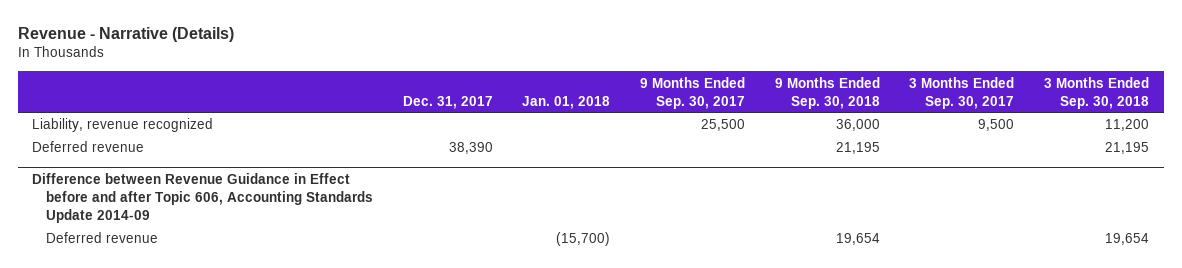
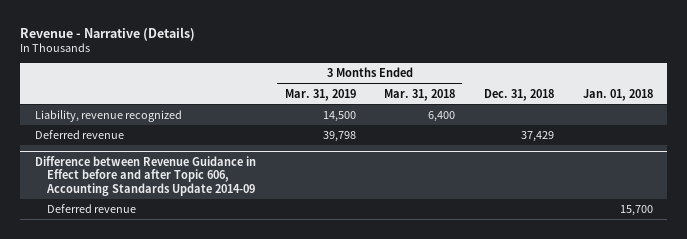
- | Dec. 31, 2017 | Jan. 01, 2018 | 9 Months Ended Sep. 30, 2017 | 9 Months Ended Sep. 30, 2018 | 3 Months Ended Sep. 30, 2017 | 3 Months Ended Sep. 30, 2018
+ | 3 Months Ended Mar. 31, 2019 | 3 Months Ended Mar. 31, 2018 | Dec. 31, 2018 | Jan. 01, 2018
@ Difference between Revenue Guidance in Effect before and after Topic 606, Accounting Standards Update 2014-09
- Deferred revenue | | (15,700) | | 19,654 | | 19,654
+ Deferred revenue | | | | 15,700

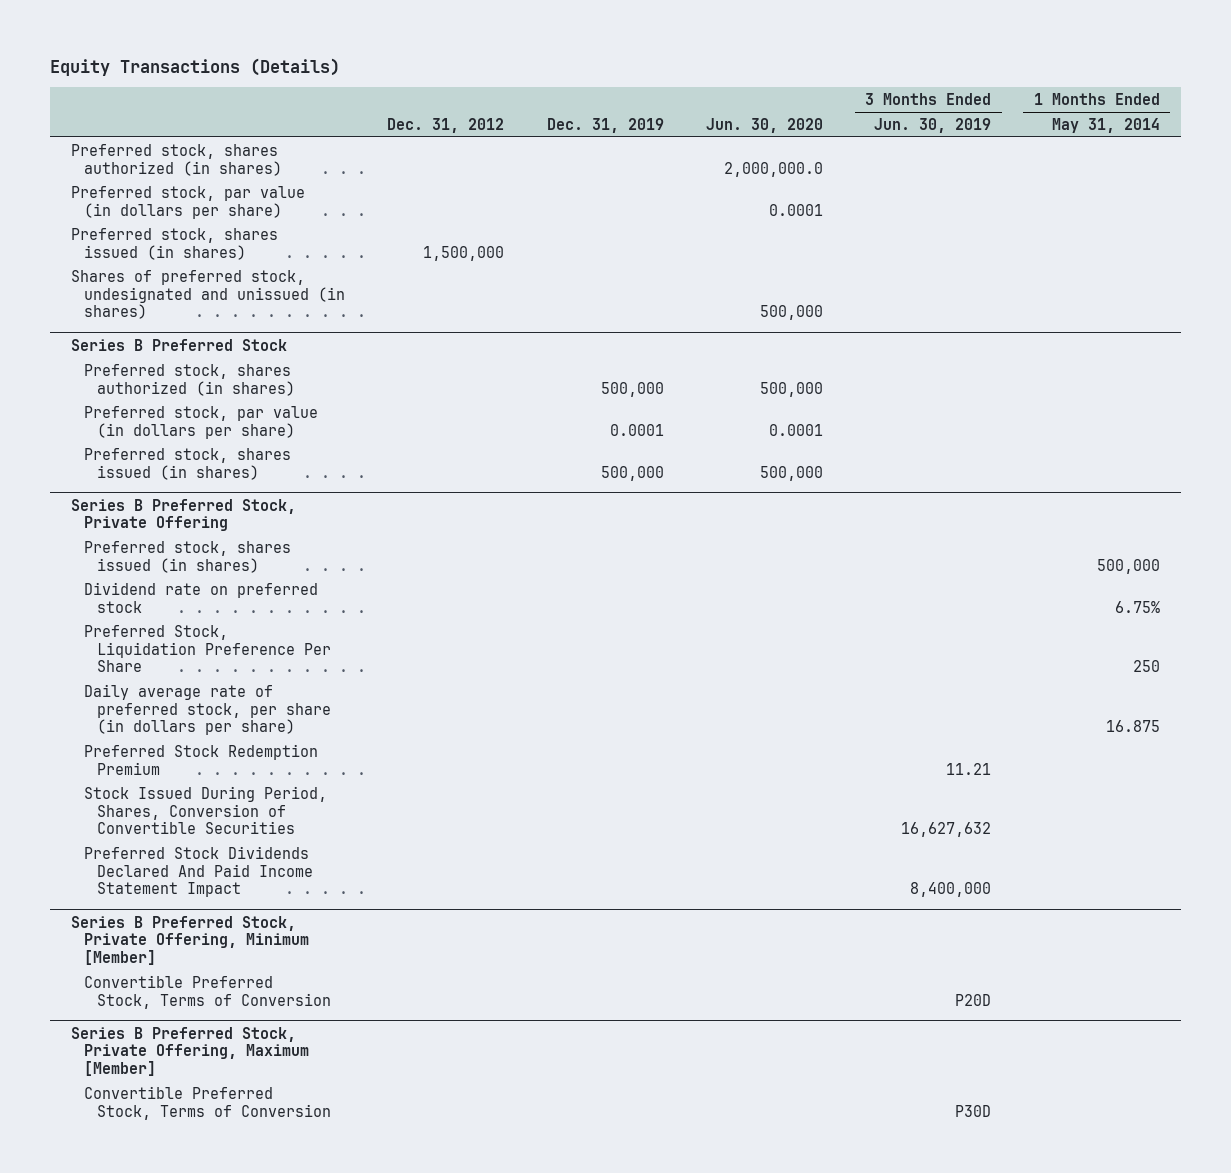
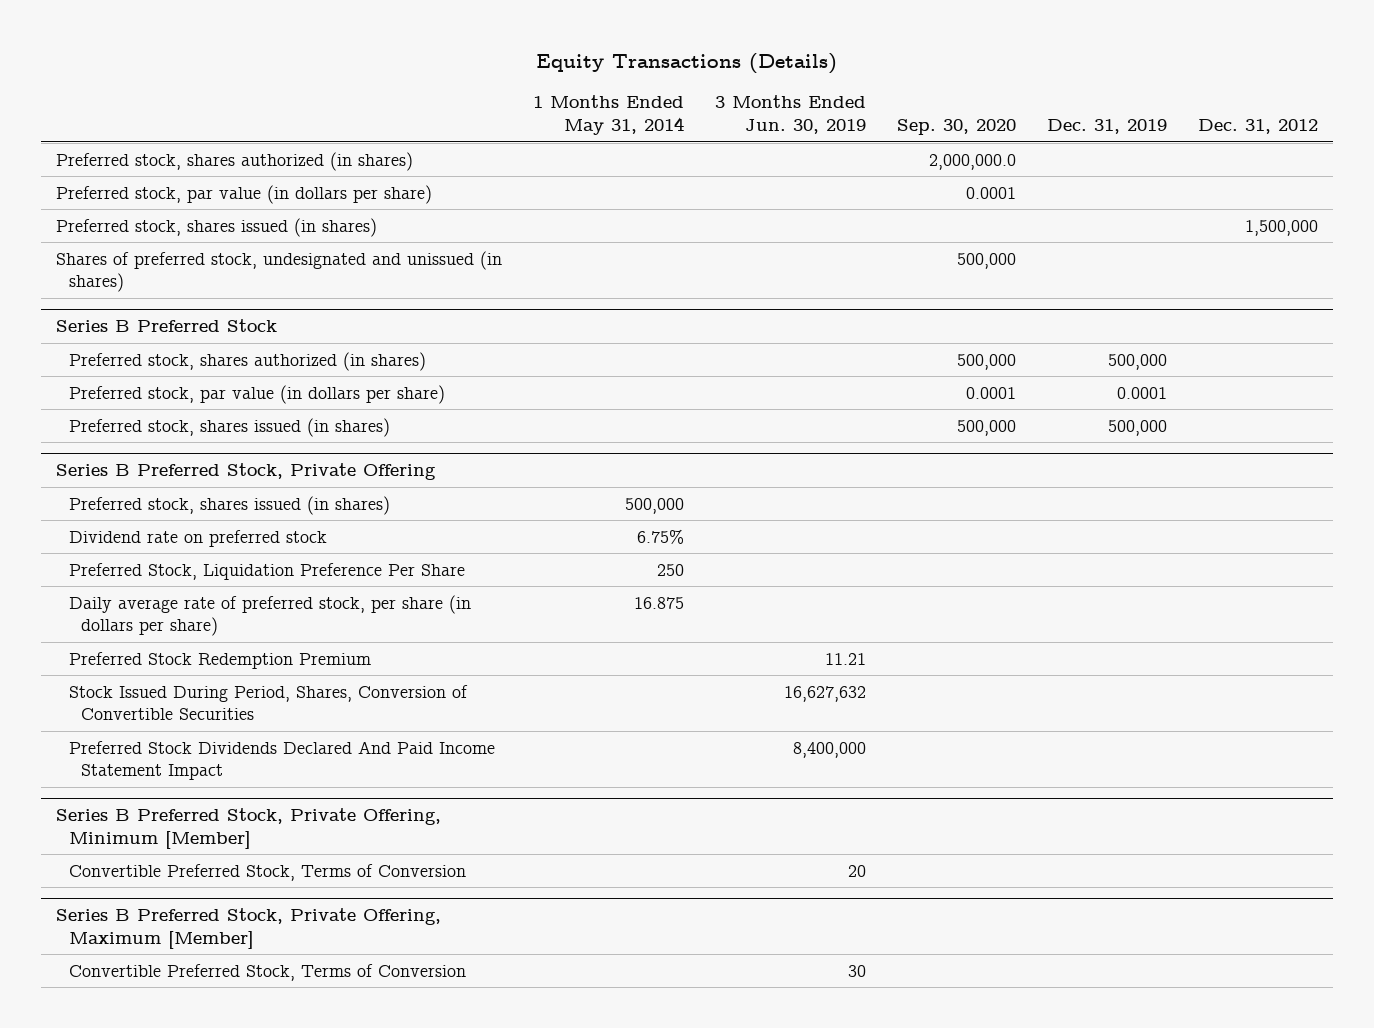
- | Dec. 31, 2012 | Dec. 31, 2019 | Jun. 30, 2020 | 3 Months Ended Jun. 30, 2019 | 1 Months Ended May 31, 2014
+ | 1 Months Ended May 31, 2014 | 3 Months Ended Jun. 30, 2019 | Sep. 30, 2020 | Dec. 31, 2019 | Dec. 31, 2012
@ Series B Preferred Stock, Private Offering, Minimum [Member]
- Convertible Preferred Stock, Terms of Conversion | | | | P20D |
+ Convertible Preferred Stock, Terms of Conversion | | 20 | | |
@ Series B Preferred Stock, Private Offering, Maximum [Member]
- Convertible Preferred Stock, Terms of Conversion | | | | P30D |
+ Convertible Preferred Stock, Terms of Conversion | | 30 | | |

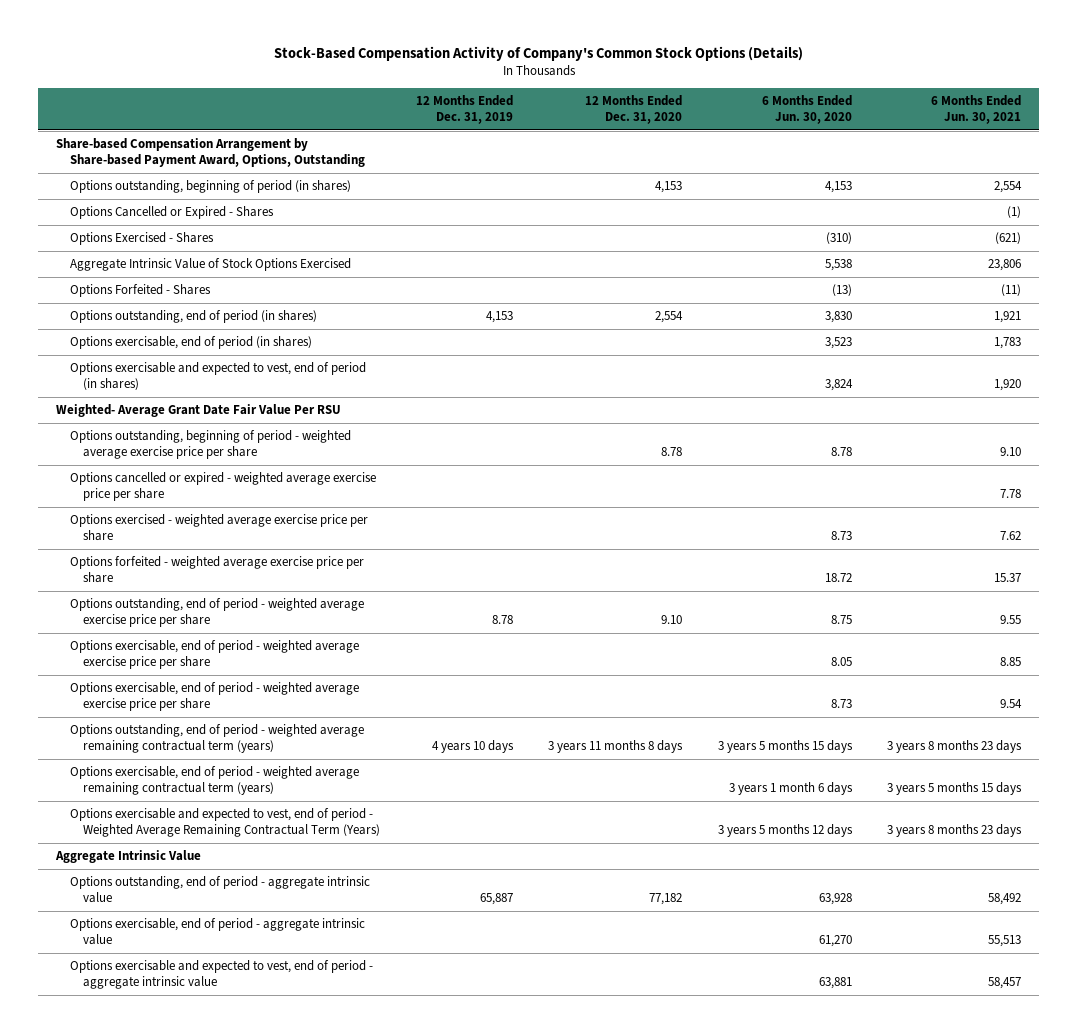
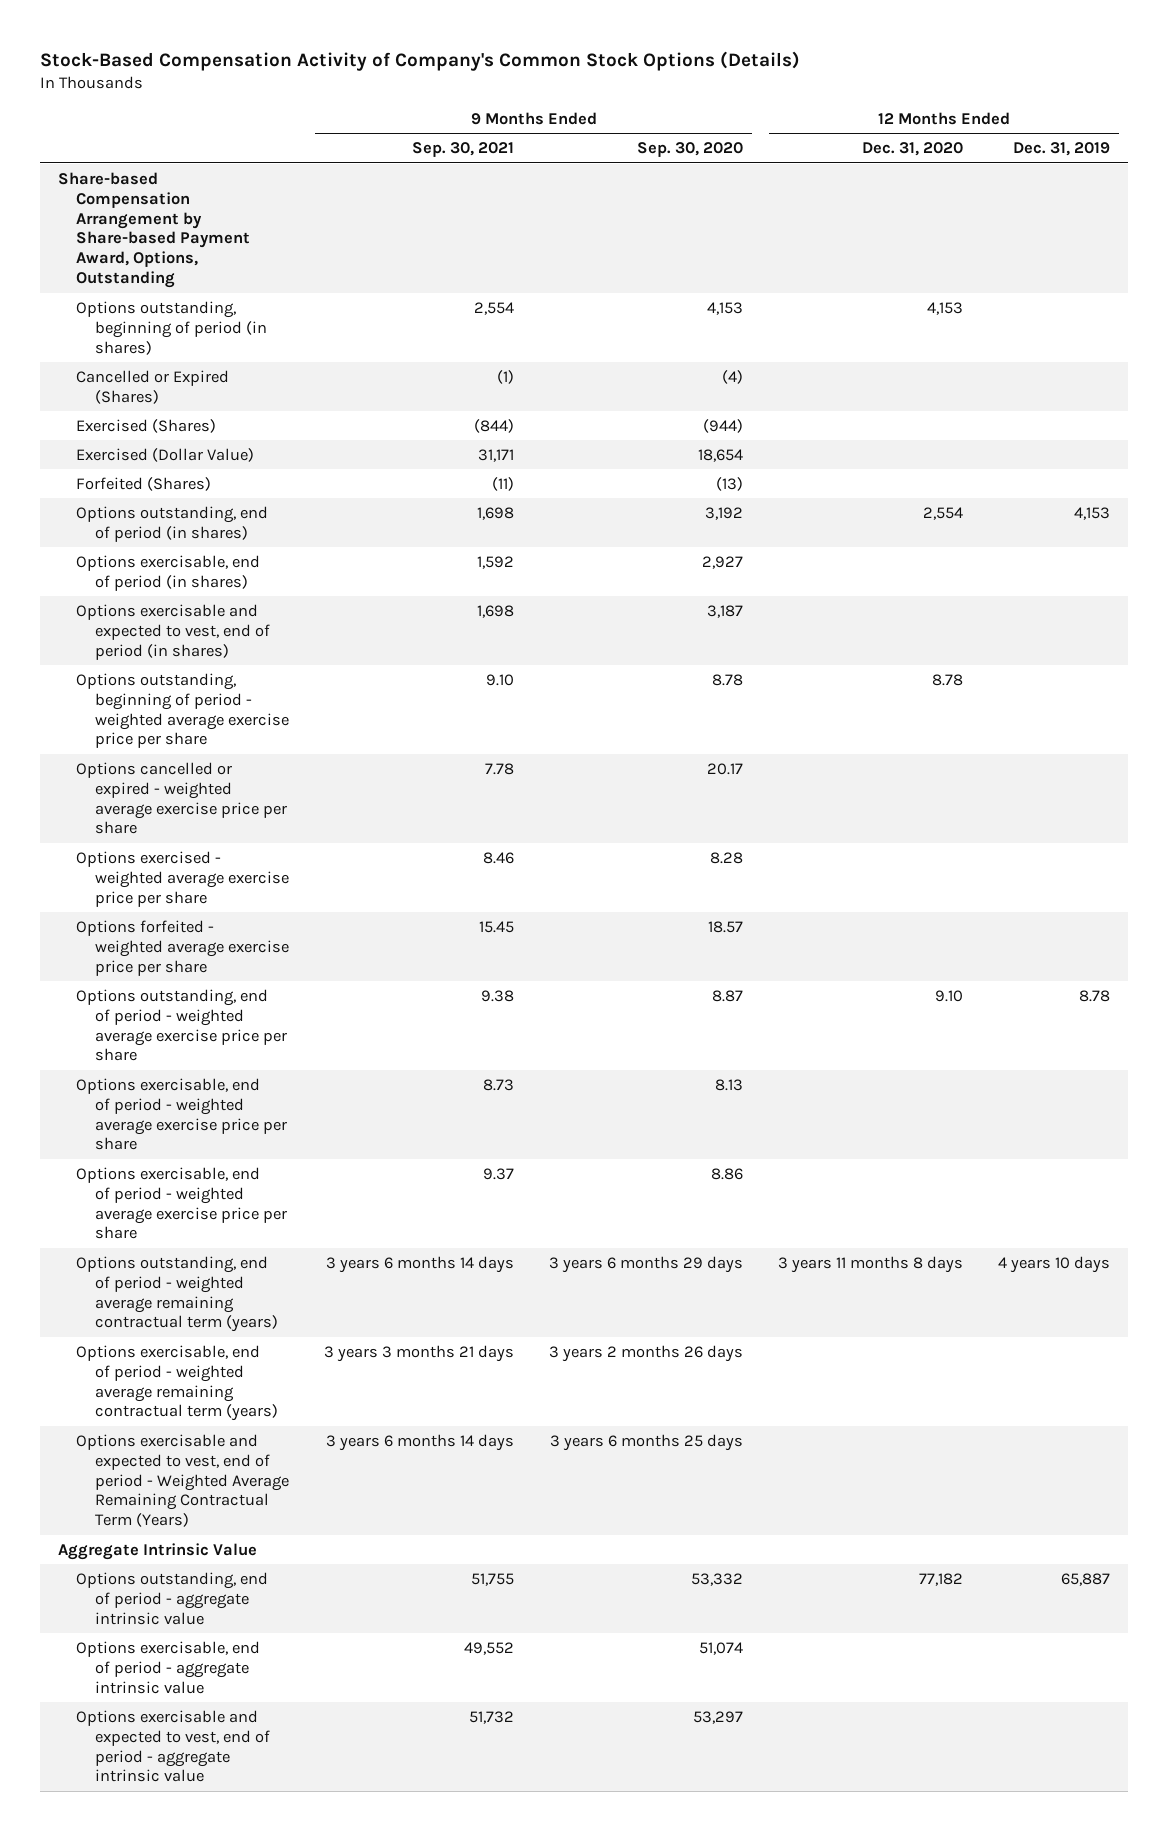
- | 12 Months Ended Dec. 31, 2019 | 12 Months Ended Dec. 31, 2020 | 6 Months Ended Jun. 30, 2020 | 6 Months Ended Jun. 30, 2021
+ | 9 Months Ended Sep. 30, 2021 | 9 Months Ended Sep. 30, 2020 | 12 Months Ended Dec. 31, 2020 | 12 Months Ended Dec. 31, 2019
- Options Cancelled or Expired - Shares | | | | (1)
- Options Exercised - Shares | | | (310) | (621)
- Aggregate Intrinsic Value of Stock Options Exercised | | | 5,538 | 23,806
- Options Forfeited - Shares | | | (13) | (11)
+ Cancelled or Expired (Shares) | (1) | (4) | |
+ Exercised (Shares) | (844) | (944) | |
+ Exercised (Dollar Value) | 31,171 | 18,654 | |
+ Forfeited (Shares) | (11) | (13) | |
- Weighted- Average Grant Date Fair Value Per RSU

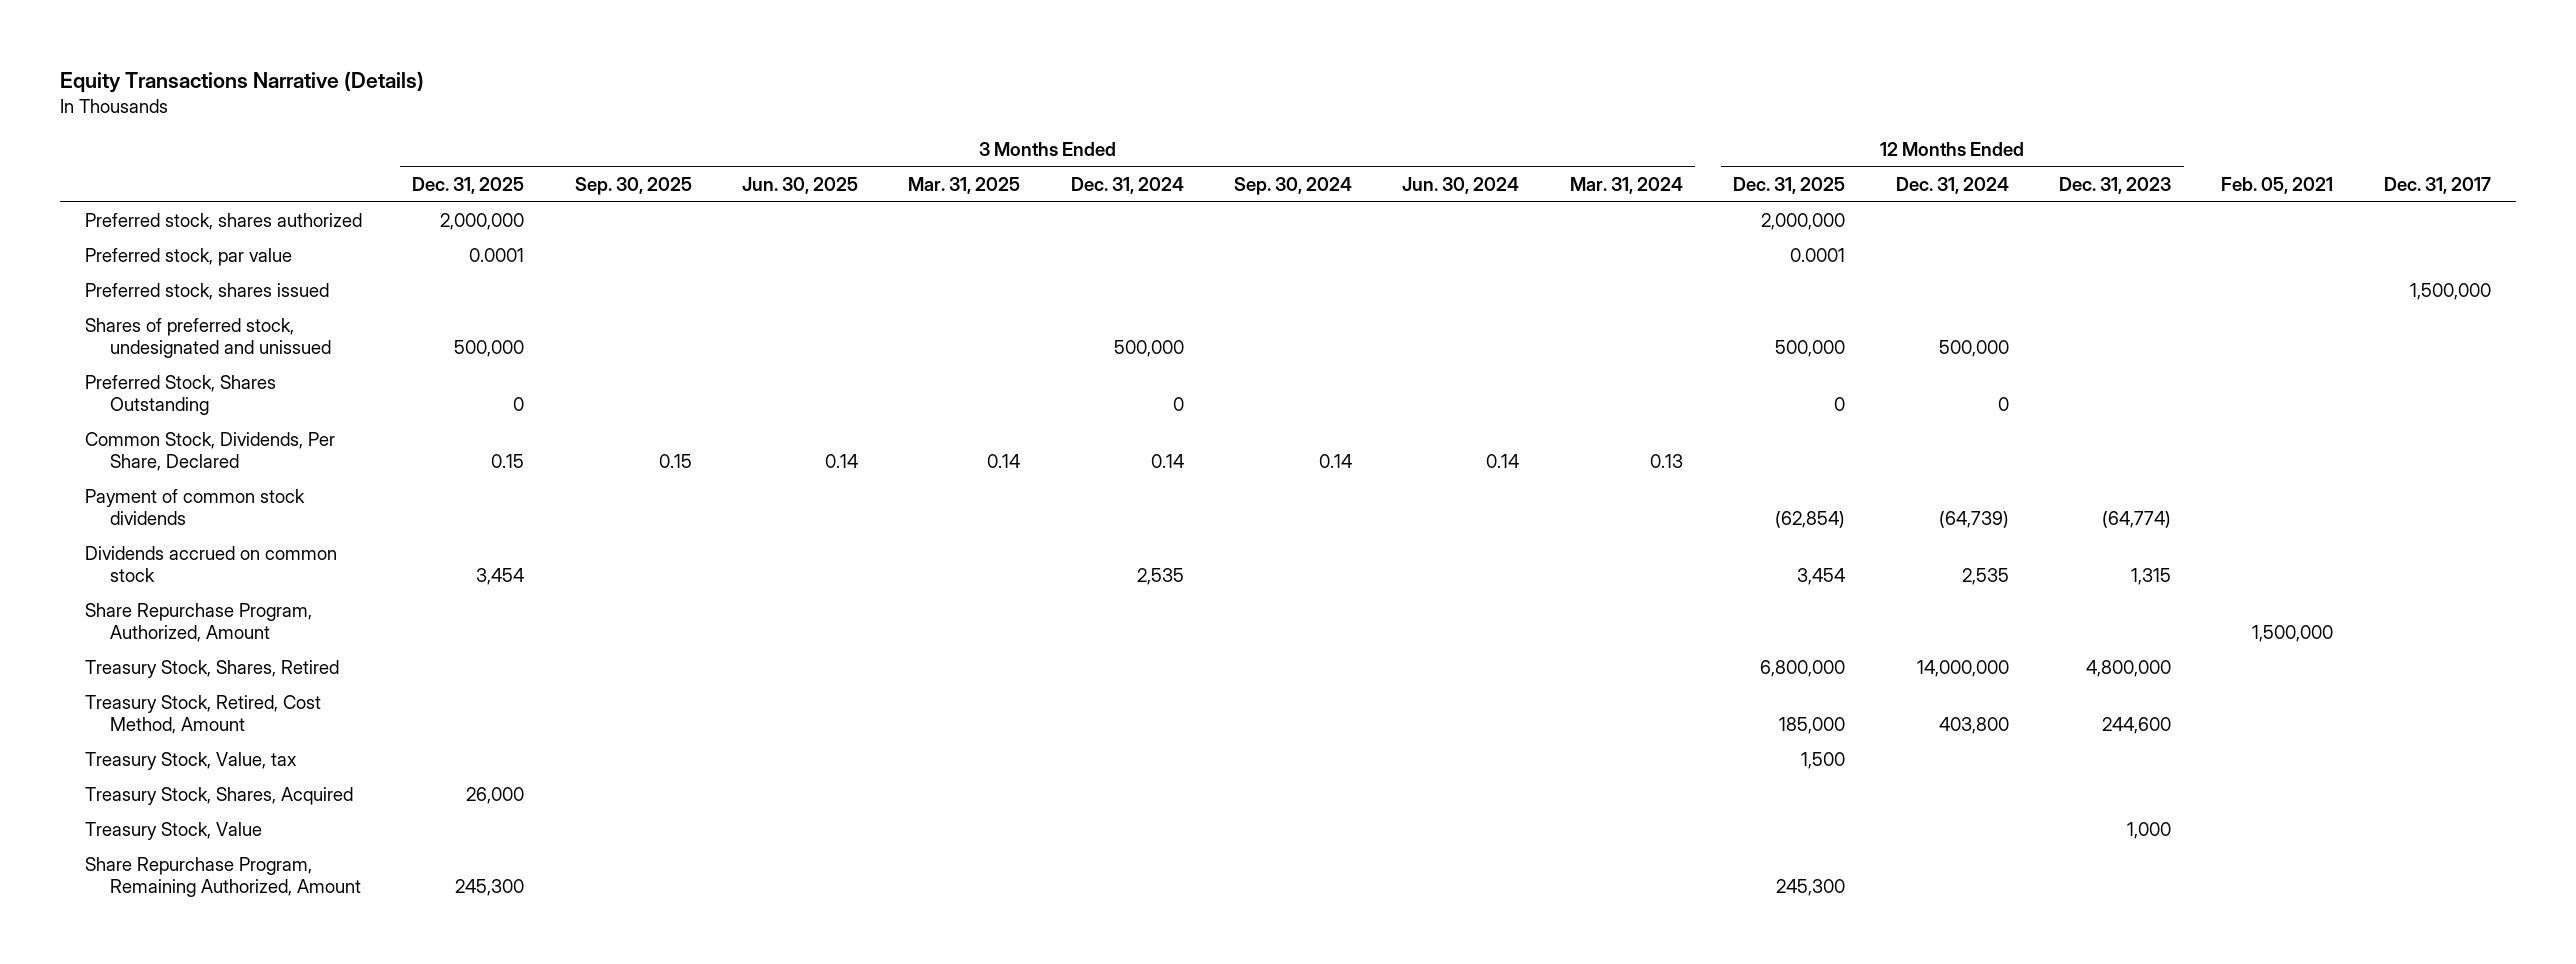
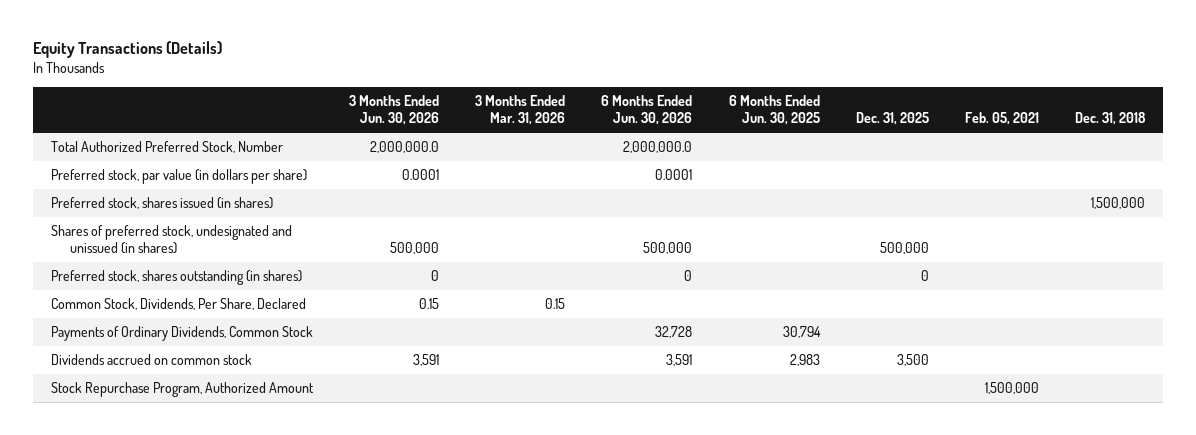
- Equity Transactions Narrative (Details)
+ Equity Transactions (Details)
- | 3 Months Ended Dec. 31, 2025 | 3 Months Ended Sep. 30, 2025 | 3 Months Ended Jun. 30, 2025 | 3 Months Ended Mar. 31, 2025 | 3 Months Ended Dec. 31, 2024 | 3 Months Ended Sep. 30, 2024 | 3 Months Ended Jun. 30, 2024 | 3 Months Ended Mar. 31, 2024 | 12 Months Ended Dec. 31, 2025 | 12 Months Ended Dec. 31, 2024 | 12 Months Ended Dec. 31, 2023 | Feb. 05, 2021 | Dec. 31, 2017
+ | 3 Months Ended Jun. 30, 2026 | 3 Months Ended Mar. 31, 2026 | 6 Months Ended Jun. 30, 2026 | 6 Months Ended Jun. 30, 2025 | Dec. 31, 2025 | Feb. 05, 2021 | Dec. 31, 2018
- Preferred stock, shares authorized | 2,000,000 | | | | | | | | 2,000,000 | | | |
- Preferred stock, par value | 0.0001 | | | | | | | | 0.0001 | | | |
- Preferred stock, shares issued | | | | | | | | | | | | | 1,500,000
- Shares of preferred stock, undesignated and unissued | 500,000 | | | | 500,000 | | | | 500,000 | 500,000 | | |
- Preferred Stock, Shares Outstanding | 0 | | | | 0 | | | | 0 | 0 | | |
+ Total Authorized Preferred Stock, Number | 2,000,000.0 | | 2,000,000.0 | | | |
+ Preferred stock, par value (in dollars per share) | 0.0001 | | 0.0001 | | | |
+ Preferred stock, shares issued (in shares) | | | | | | | 1,500,000
+ Shares of preferred stock, undesignated and unissued (in shares) | 500,000 | | 500,000 | | 500,000 | |
+ Preferred stock, shares outstanding (in shares) | 0 | | 0 | | 0 | |
- Payment of common stock dividends | | | | | | | | | (62,854) | (64,739) | (64,774) | |
+ Payments of Ordinary Dividends, Common Stock | | | 32,728 | 30,794 | | |
- Share Repurchase Program, Authorized, Amount | | | | | | | | | | | | 1,500,000 |
- Treasury Stock, Shares, Retired | | | | | | | | | 6,800,000 | 14,000,000 | 4,800,000 | |
- Treasury Stock, Retired, Cost Method, Amount | | | | | | | | | 185,000 | 403,800 | 244,600 | |
- Treasury Stock, Value, tax | | | | | | | | | 1,500 | | | |
- Treasury Stock, Shares, Acquired | 26,000 | | | | | | | | | | | |
- Treasury Stock, Value | | | | | | | | | | | 1,000 | |
- Share Repurchase Program, Remaining Authorized, Amount | 245,300 | | | | | | | | 245,300 | | | |
+ Stock Repurchase Program, Authorized Amount | | | | | | 1,500,000 |

